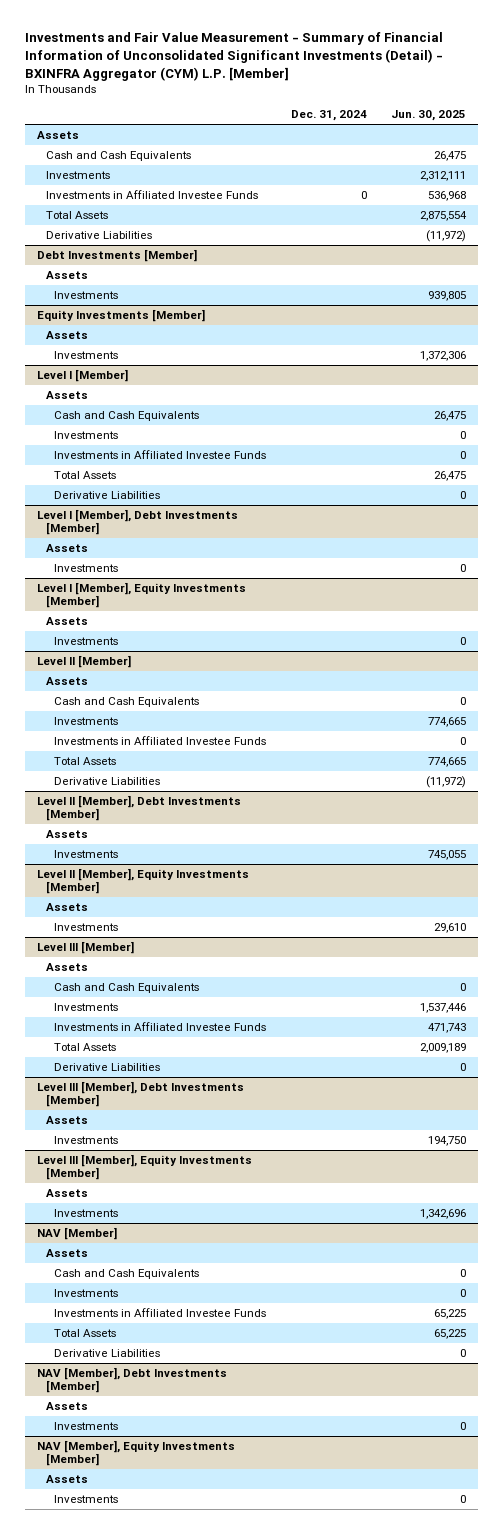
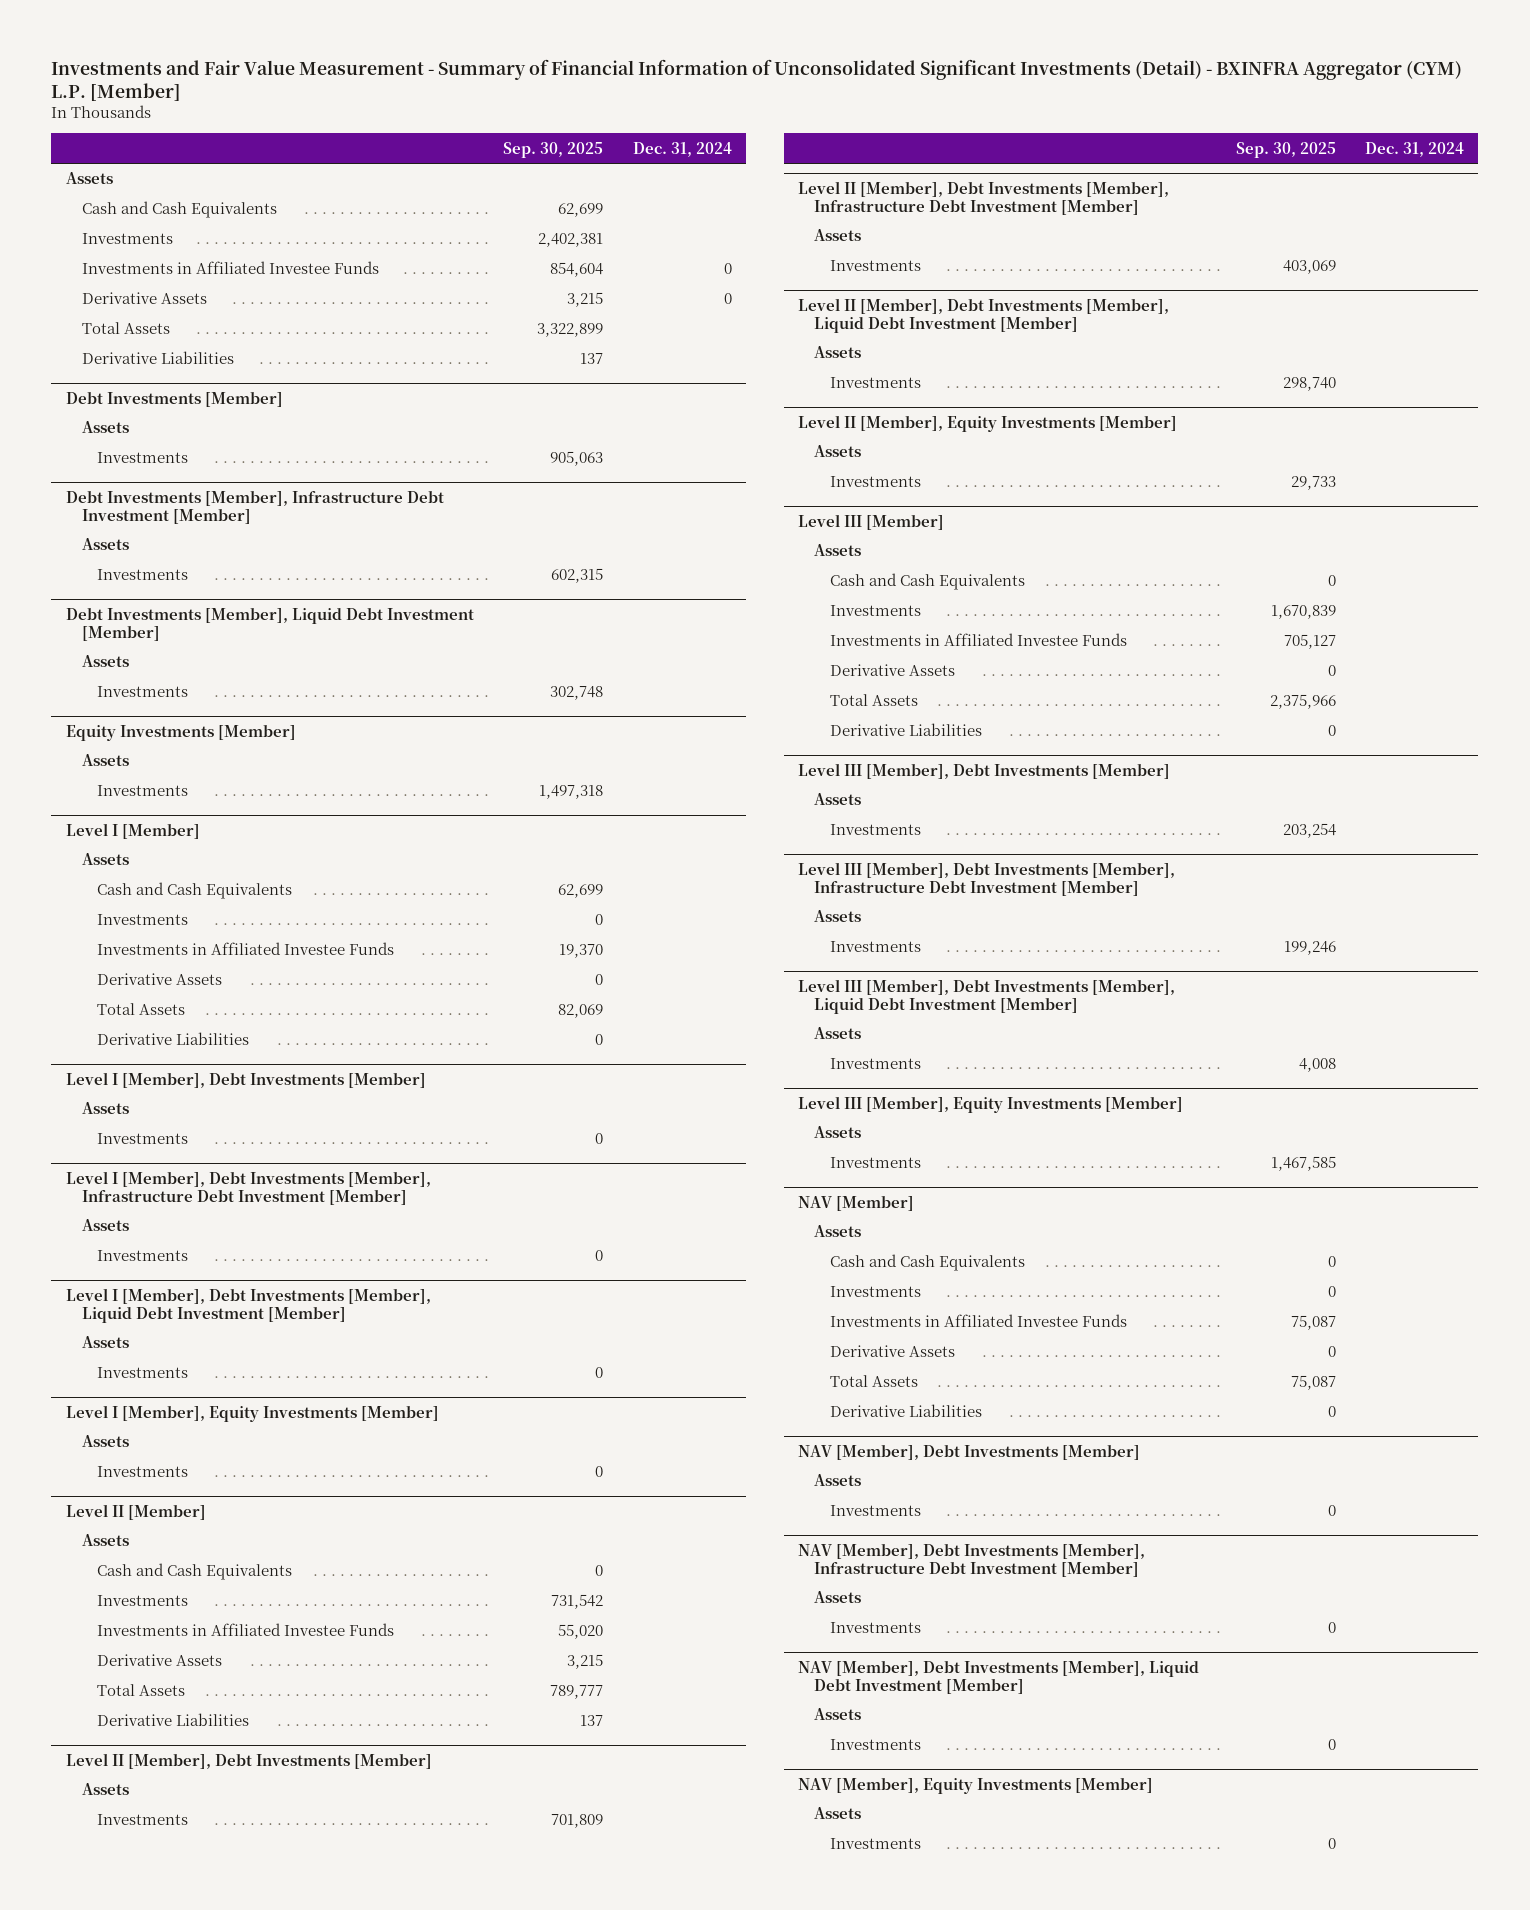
- | Dec. 31, 2024 | Jun. 30, 2025
+ | Sep. 30, 2025 | Dec. 31, 2024
+ Derivative Assets | 3,215 | 0
+ Debt Investments [Member], Infrastructure Debt Investment [Member]
+ Assets
+ Investments | 602,315 |
+ Debt Investments [Member], Liquid Debt Investment [Member]
+ Assets
+ Investments | 302,748 |
@ Level I [Member]
+ Derivative Assets | 0 |
+ Level I [Member], Debt Investments [Member], Infrastructure Debt Investment [Member]
+ Assets
+ Investments | 0 |
+ Level I [Member], Debt Investments [Member], Liquid Debt Investment [Member]
+ Assets
+ Investments | 0 |
@ Level II [Member]
+ Derivative Assets | 3,215 |
+ Level II [Member], Debt Investments [Member], Infrastructure Debt Investment [Member]
+ Assets
+ Investments | 403,069 |
+ Level II [Member], Debt Investments [Member], Liquid Debt Investment [Member]
+ Assets
+ Investments | 298,740 |
@ Level III [Member]
+ Derivative Assets | 0 |
+ Level III [Member], Debt Investments [Member], Infrastructure Debt Investment [Member]
+ Assets
+ Investments | 199,246 |
+ Level III [Member], Debt Investments [Member], Liquid Debt Investment [Member]
+ Assets
+ Investments | 4,008 |
@ NAV [Member]
+ Derivative Assets | 0 |
+ NAV [Member], Debt Investments [Member], Infrastructure Debt Investment [Member]
+ Assets
+ Investments | 0 |
+ NAV [Member], Debt Investments [Member], Liquid Debt Investment [Member]
+ Assets
+ Investments | 0 |

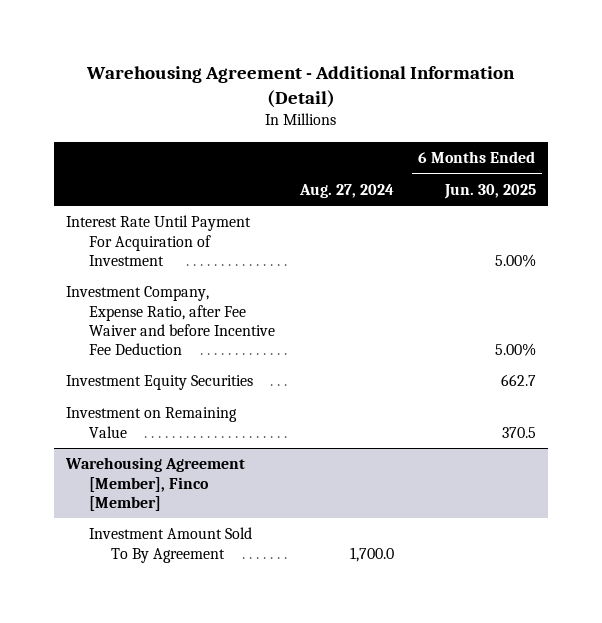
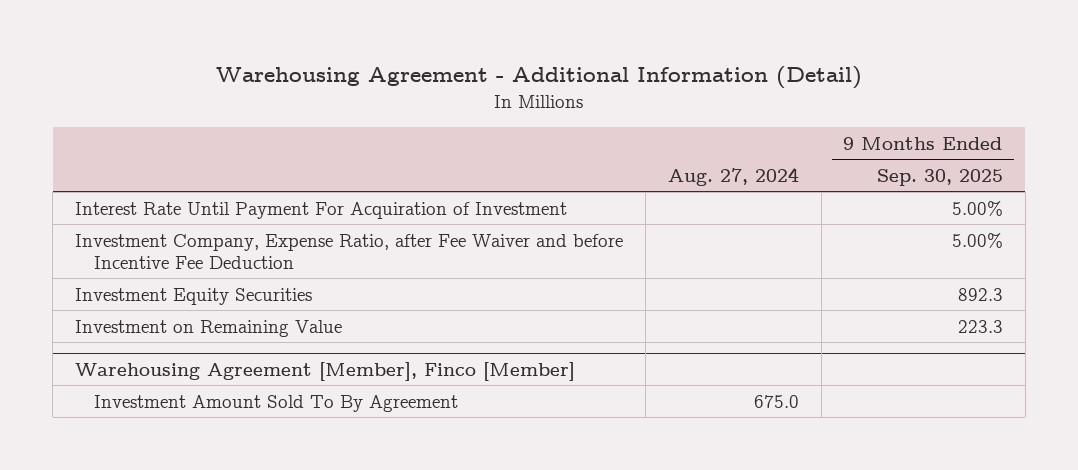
- | Aug. 27, 2024 | 6 Months Ended Jun. 30, 2025
+ | Aug. 27, 2024 | 9 Months Ended Sep. 30, 2025
@ Warehousing Agreement [Member], Finco [Member]
- Investment Amount Sold To By Agreement | 1,700.0 |
+ Investment Amount Sold To By Agreement | 675.0 |

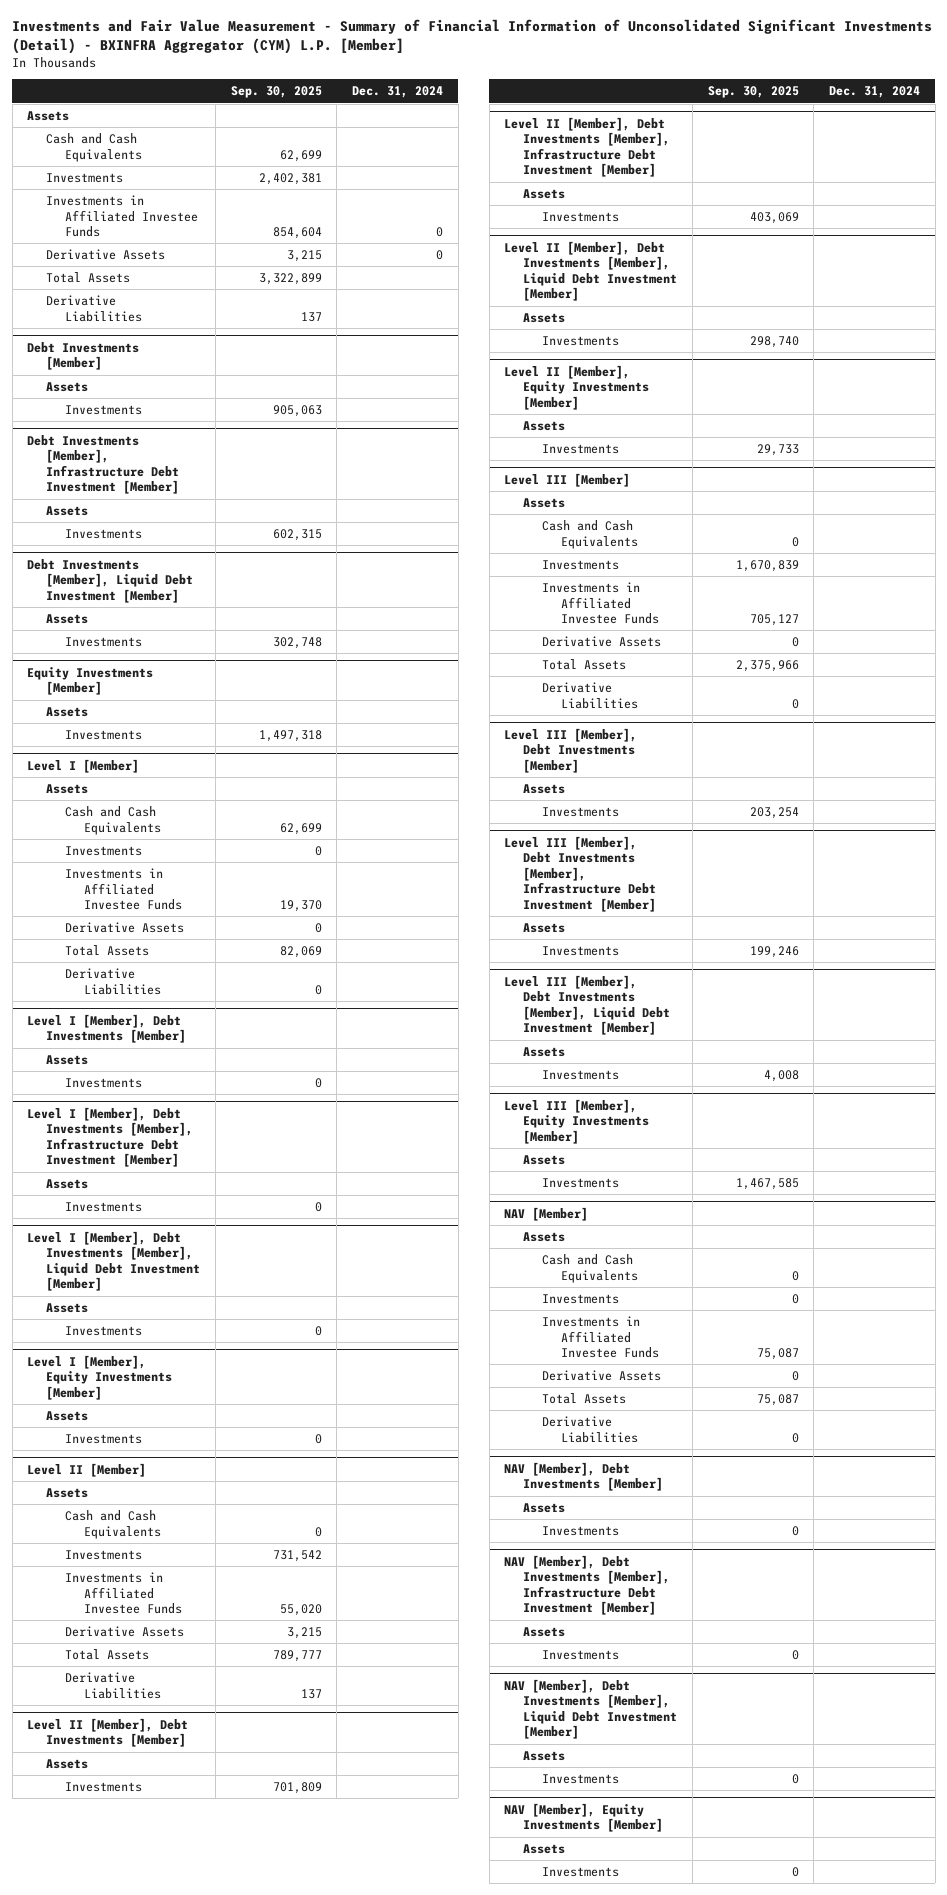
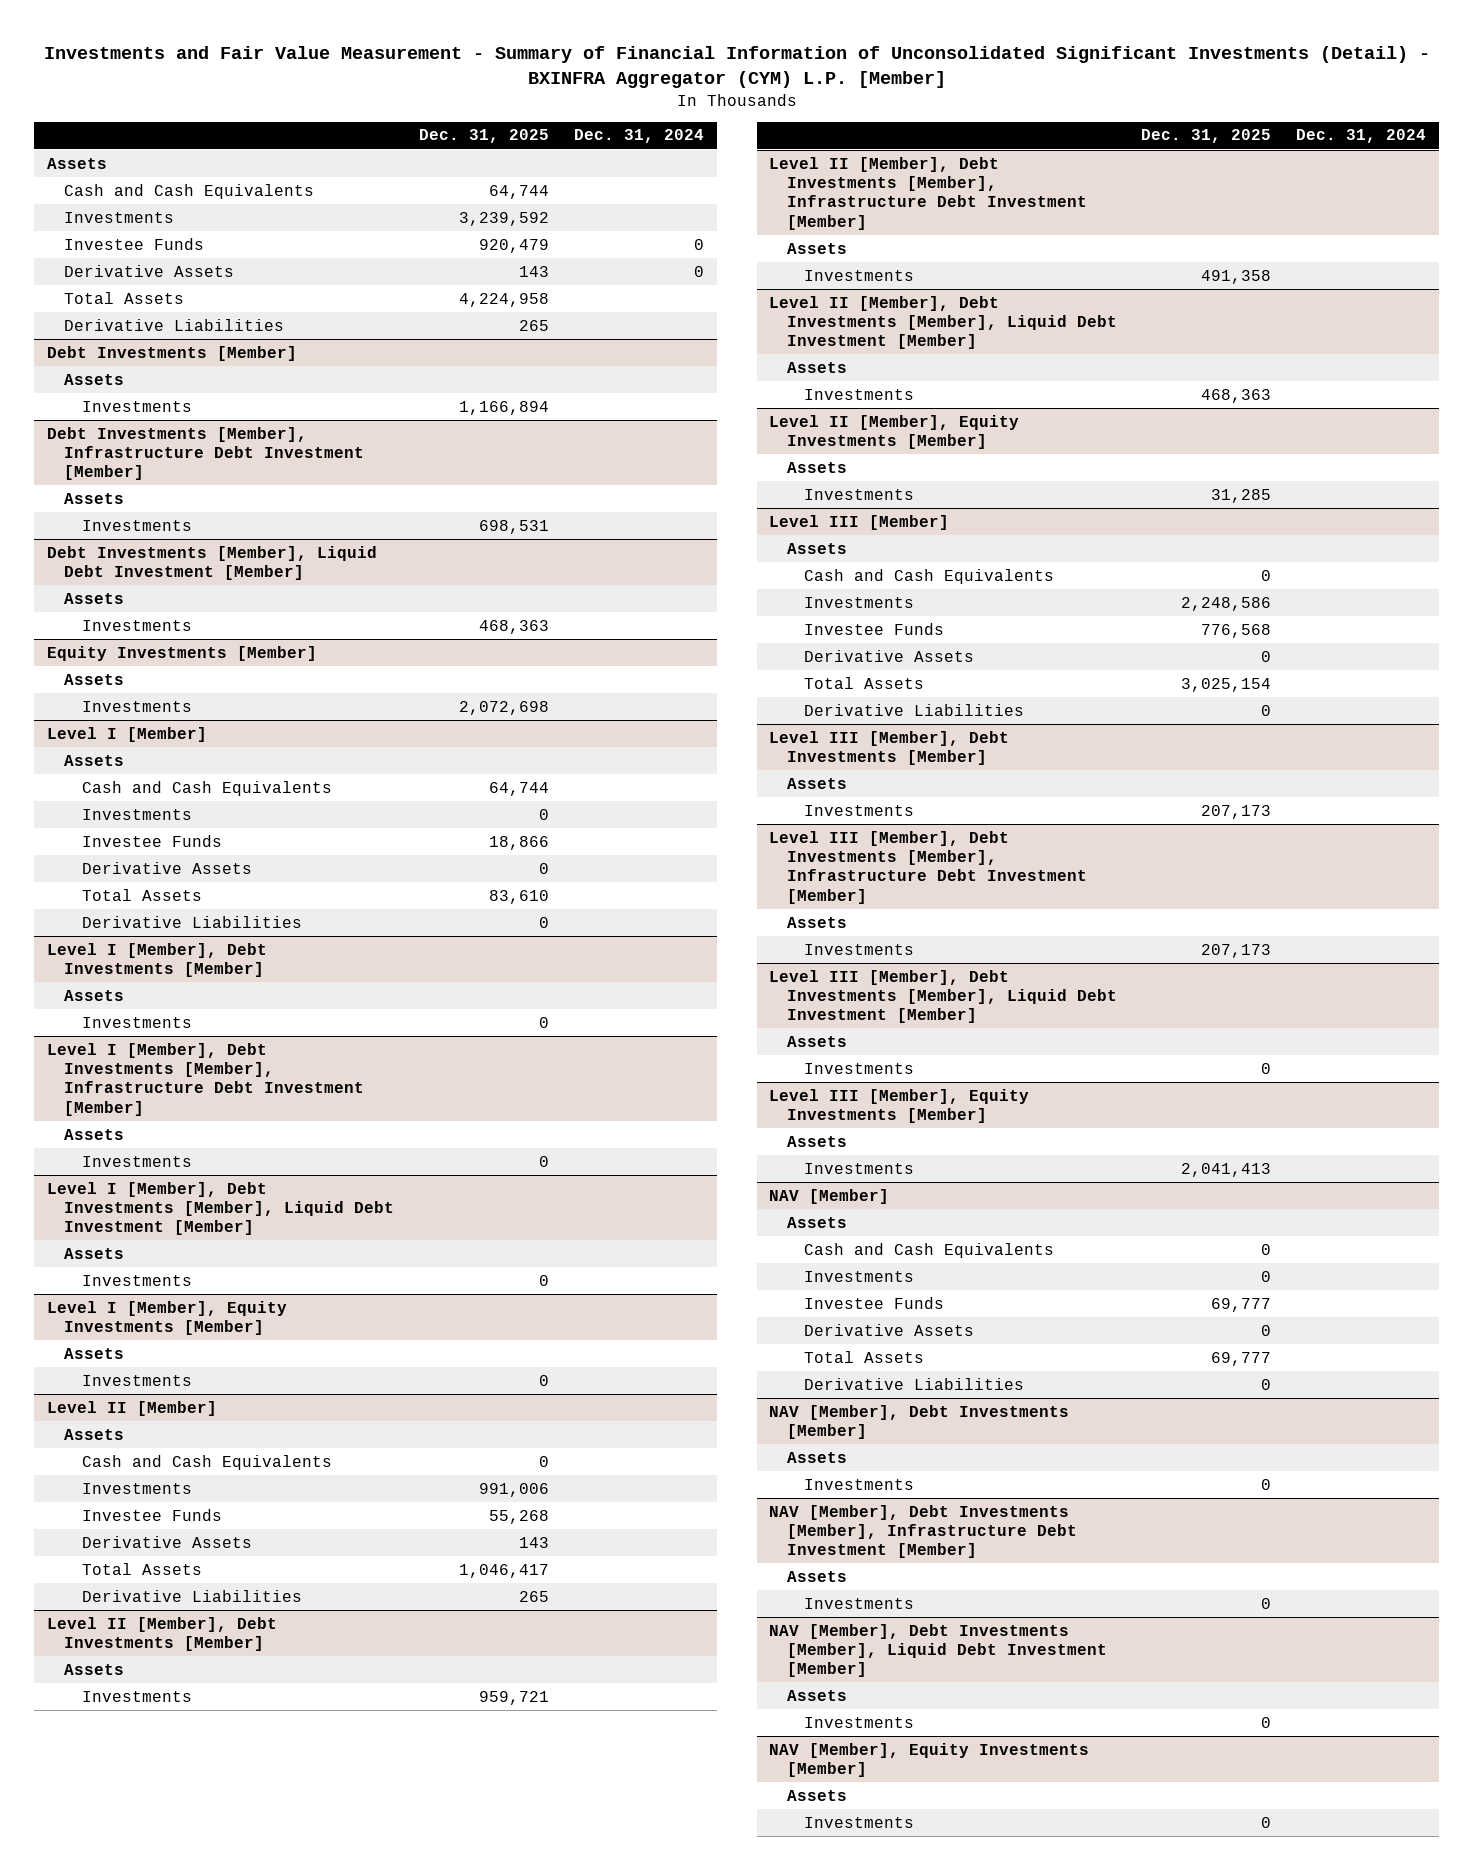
- | Sep. 30, 2025 | Dec. 31, 2024
+ | Dec. 31, 2025 | Dec. 31, 2024
- Investments in Affiliated Investee Funds | 854,604 | 0
+ Investee Funds | 920,479 | 0
@ Level I [Member]
- Investments in Affiliated Investee Funds | 19,370 |
+ Investee Funds | 18,866 |
@ Level II [Member]
- Investments in Affiliated Investee Funds | 55,020 |
+ Investee Funds | 55,268 |
@ Level III [Member]
- Investments in Affiliated Investee Funds | 705,127 |
+ Investee Funds | 776,568 |
@ NAV [Member]
- Investments in Affiliated Investee Funds | 75,087 |
+ Investee Funds | 69,777 |

